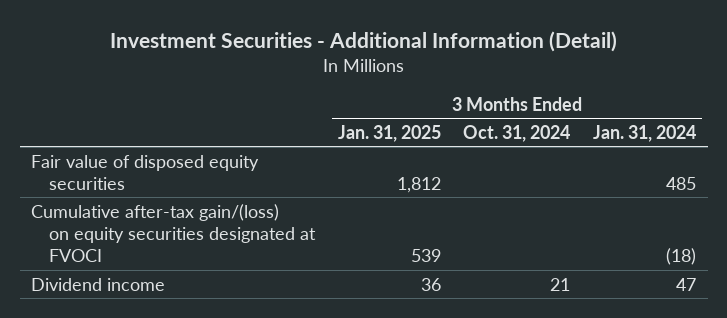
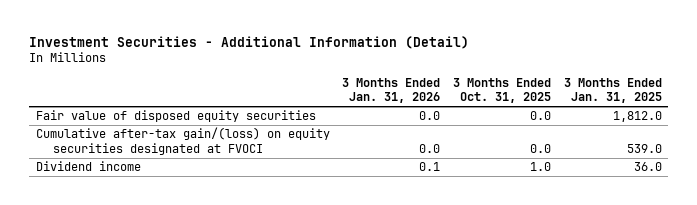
- | 3 Months Ended Jan. 31, 2025 | 3 Months Ended Oct. 31, 2024 | 3 Months Ended Jan. 31, 2024
+ | 3 Months Ended Jan. 31, 2026 | 3 Months Ended Oct. 31, 2025 | 3 Months Ended Jan. 31, 2025
- Fair value of disposed equity securities | 1,812 | | 485
- Cumulative after-tax gain/(loss) on equity securities designated at FVOCI | 539 | | (18)
- Dividend income | 36 | 21 | 47
+ Fair value of disposed equity securities | 0.0 | 0.0 | 1,812.0
+ Cumulative after-tax gain/(loss) on equity securities designated at FVOCI | 0.0 | 0.0 | 539.0
+ Dividend income | 0.1 | 1.0 | 36.0

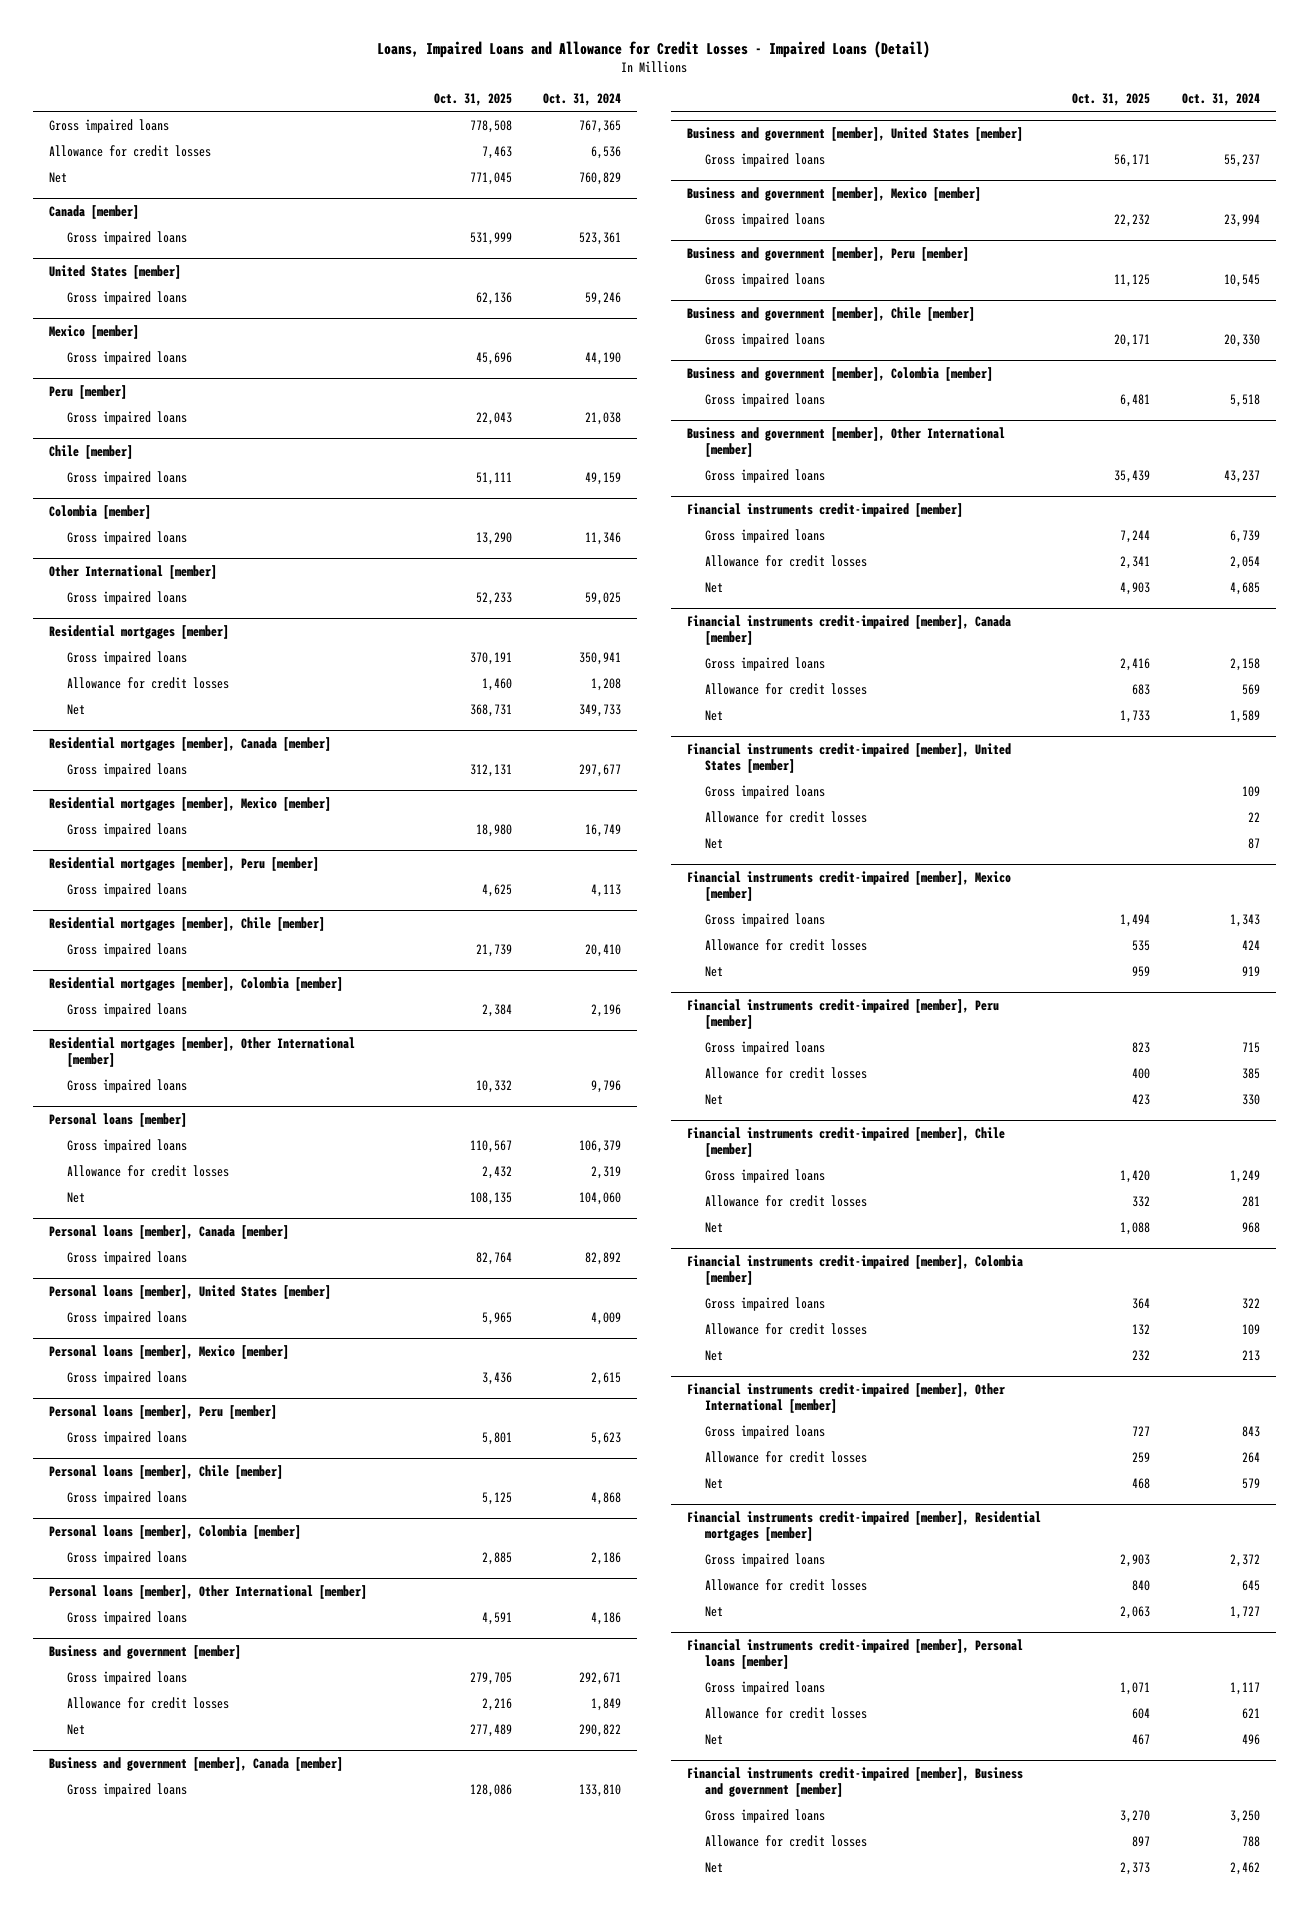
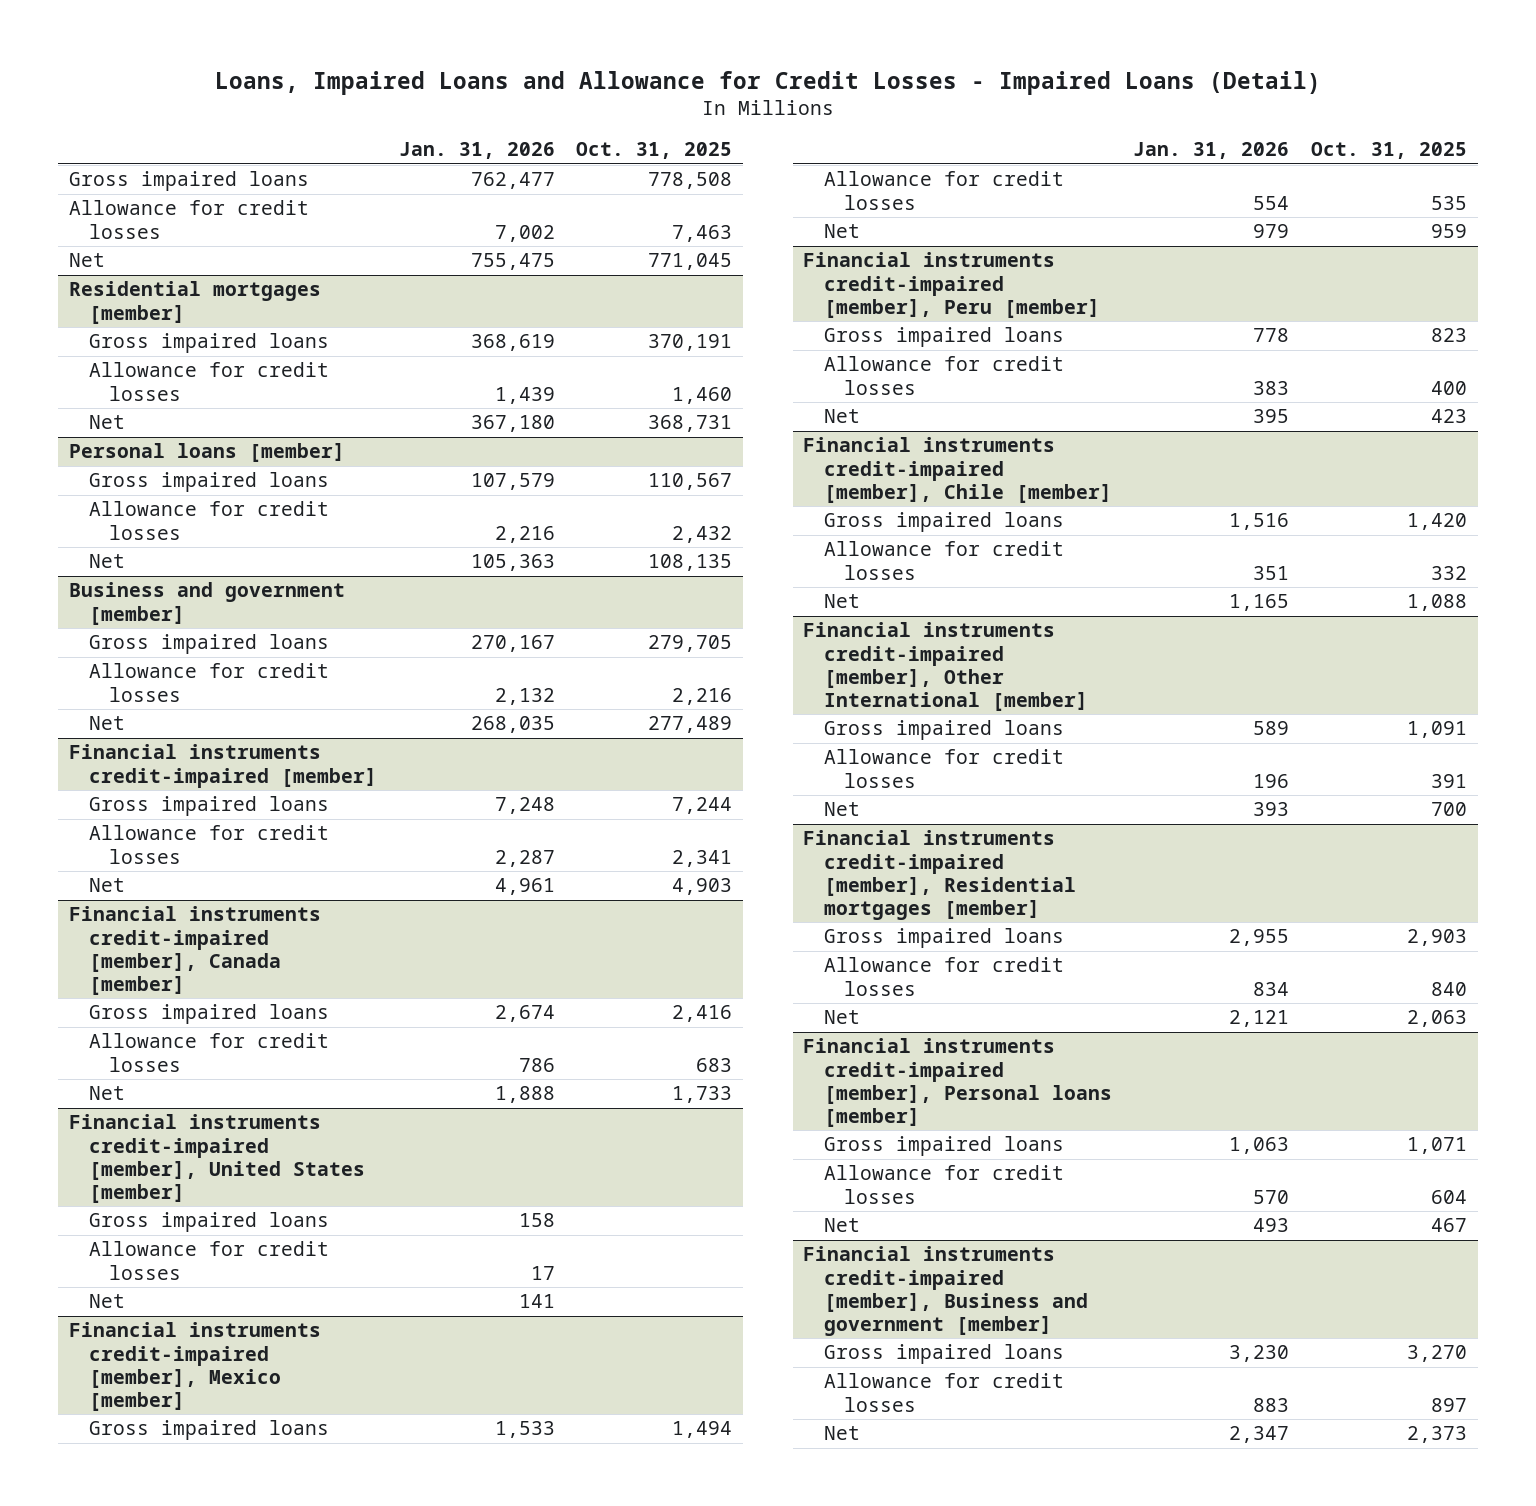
- | Oct. 31, 2025 | Oct. 31, 2024
+ | Jan. 31, 2026 | Oct. 31, 2025
- Canada [member]
- Gross impaired loans | 531,999 | 523,361
- United States [member]
- Gross impaired loans | 62,136 | 59,246
- Mexico [member]
- Gross impaired loans | 45,696 | 44,190
- Peru [member]
- Gross impaired loans | 22,043 | 21,038
- Chile [member]
- Gross impaired loans | 51,111 | 49,159
- Colombia [member]
- Gross impaired loans | 13,290 | 11,346
- Other International [member]
- Gross impaired loans | 52,233 | 59,025
- Residential mortgages [member], Canada [member]
- Gross impaired loans | 312,131 | 297,677
- Residential mortgages [member], Mexico [member]
- Gross impaired loans | 18,980 | 16,749
- Residential mortgages [member], Peru [member]
- Gross impaired loans | 4,625 | 4,113
- Residential mortgages [member], Chile [member]
- Gross impaired loans | 21,739 | 20,410
- Residential mortgages [member], Colombia [member]
- Gross impaired loans | 2,384 | 2,196
- Residential mortgages [member], Other International [member]
- Gross impaired loans | 10,332 | 9,796
- Personal loans [member], Canada [member]
- Gross impaired loans | 82,764 | 82,892
- Personal loans [member], United States [member]
- Gross impaired loans | 5,965 | 4,009
- Personal loans [member], Mexico [member]
- Gross impaired loans | 3,436 | 2,615
- Personal loans [member], Peru [member]
- Gross impaired loans | 5,801 | 5,623
- Personal loans [member], Chile [member]
- Gross impaired loans | 5,125 | 4,868
- Personal loans [member], Colombia [member]
- Gross impaired loans | 2,885 | 2,186
- Personal loans [member], Other International [member]
- Gross impaired loans | 4,591 | 4,186
- Business and government [member], Canada [member]
- Gross impaired loans | 128,086 | 133,810
- Business and government [member], United States [member]
- Gross impaired loans | 56,171 | 55,237
- Business and government [member], Mexico [member]
- Gross impaired loans | 22,232 | 23,994
- Business and government [member], Peru [member]
- Gross impaired loans | 11,125 | 10,545
- Business and government [member], Chile [member]
- Gross impaired loans | 20,171 | 20,330
- Business and government [member], Colombia [member]
- Gross impaired loans | 6,481 | 5,518
- Business and government [member], Other International [member]
- Gross impaired loans | 35,439 | 43,237
- Financial instruments credit-impaired [member], Colombia [member]
- Gross impaired loans | 364 | 322
- Allowance for credit losses | 132 | 109
- Net | 232 | 213
@ Financial instruments credit-impaired [member], Other International [member]
- Gross impaired loans | 727 | 843
- Allowance for credit losses | 259 | 264
- Net | 468 | 579
+ Gross impaired loans | 589 | 1,091
+ Allowance for credit losses | 196 | 391
+ Net | 393 | 700

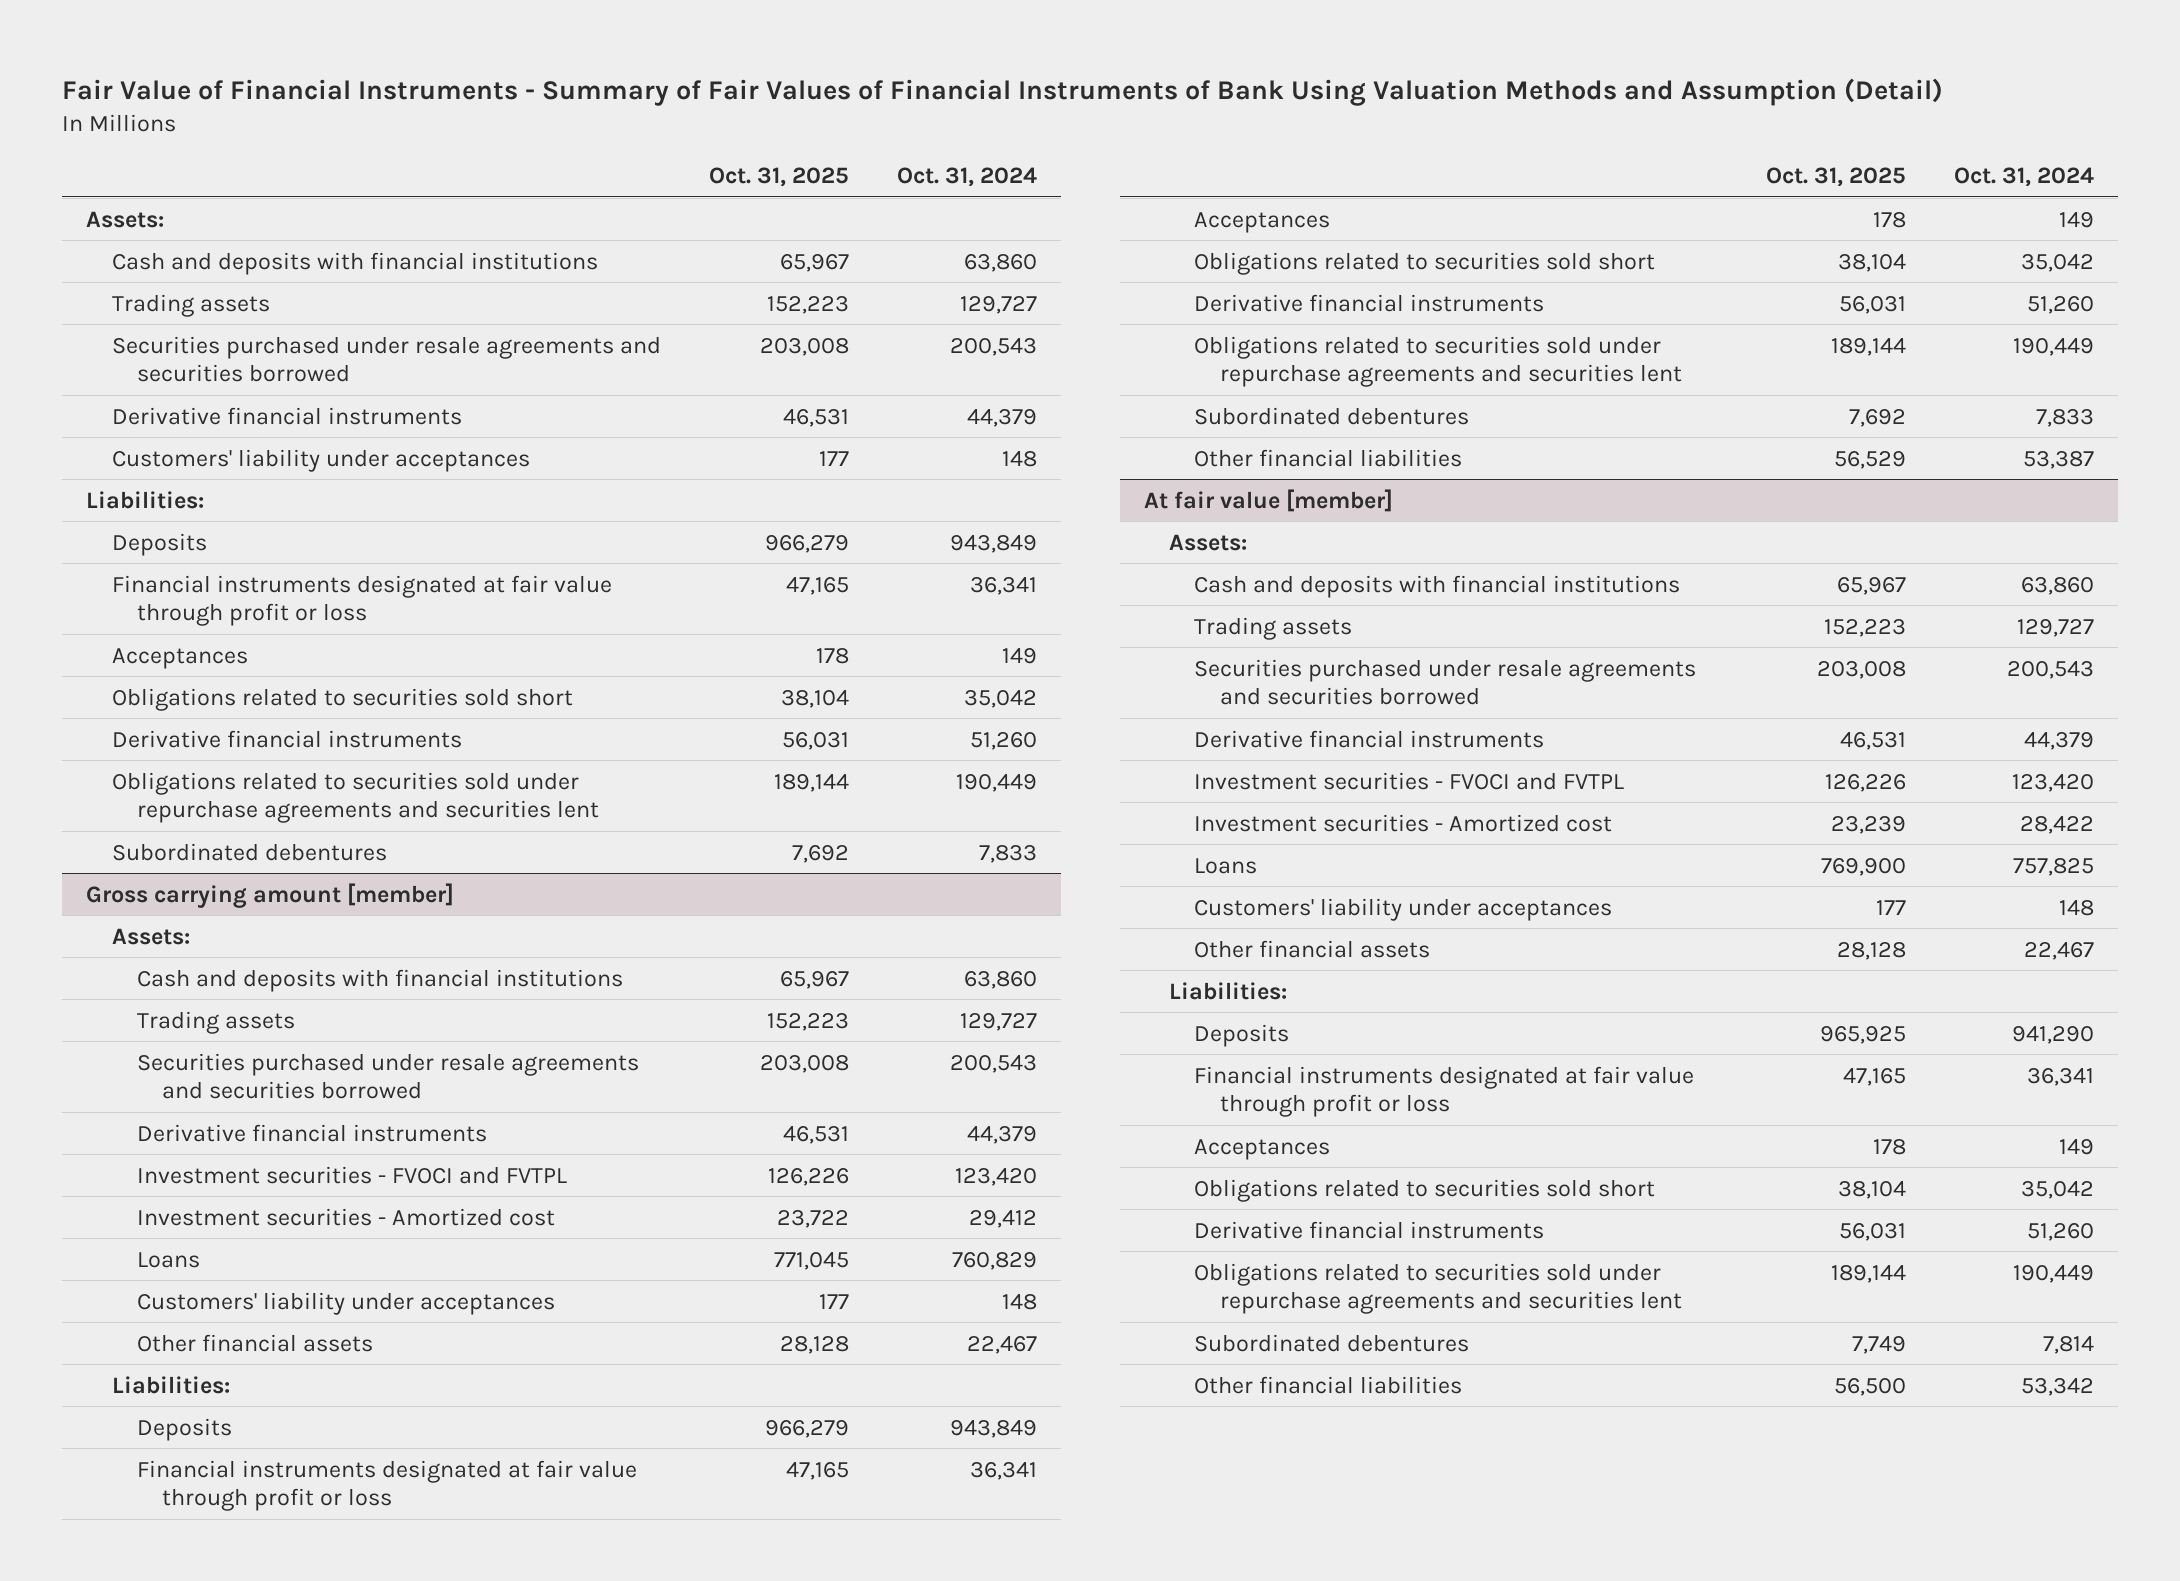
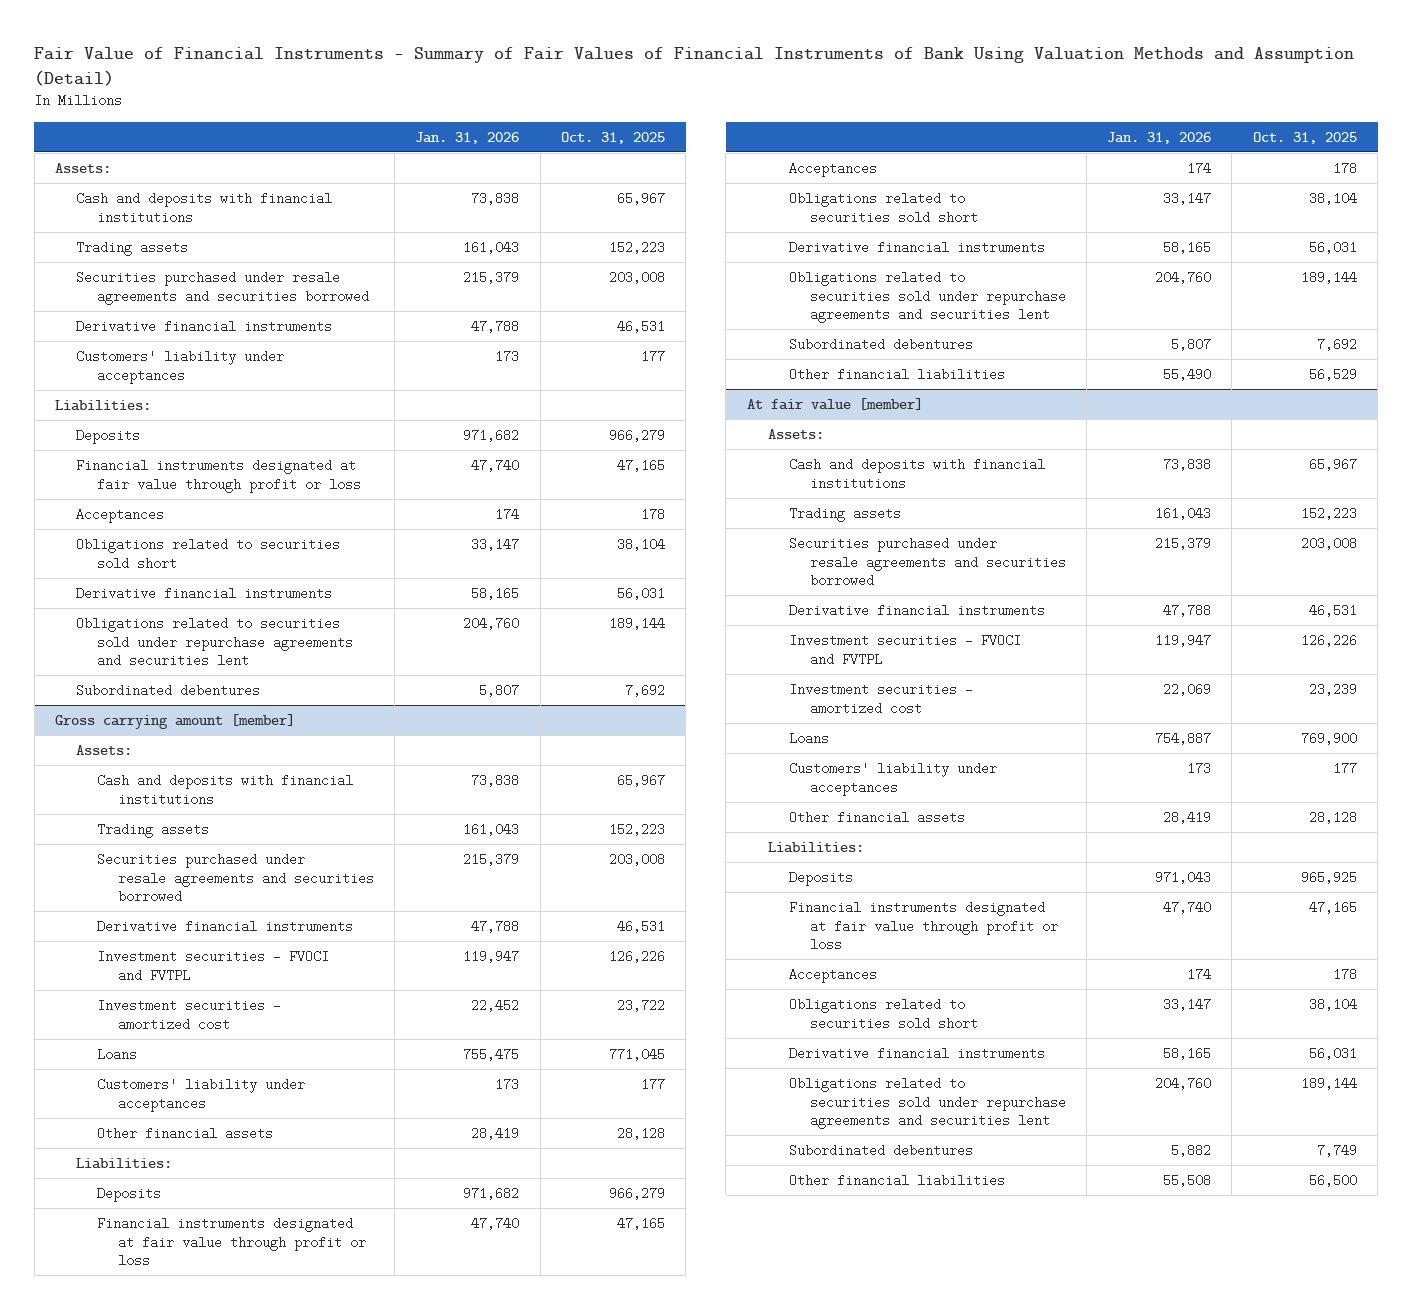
- | Oct. 31, 2025 | Oct. 31, 2024
+ | Jan. 31, 2026 | Oct. 31, 2025
@ Gross carrying amount [member]
- Investment securities - Amortized cost | 23,722 | 29,412
+ Investment securities - amortized cost | 22,452 | 23,722
@ At fair value [member]
- Investment securities - Amortized cost | 23,239 | 28,422
+ Investment securities - amortized cost | 22,069 | 23,239

